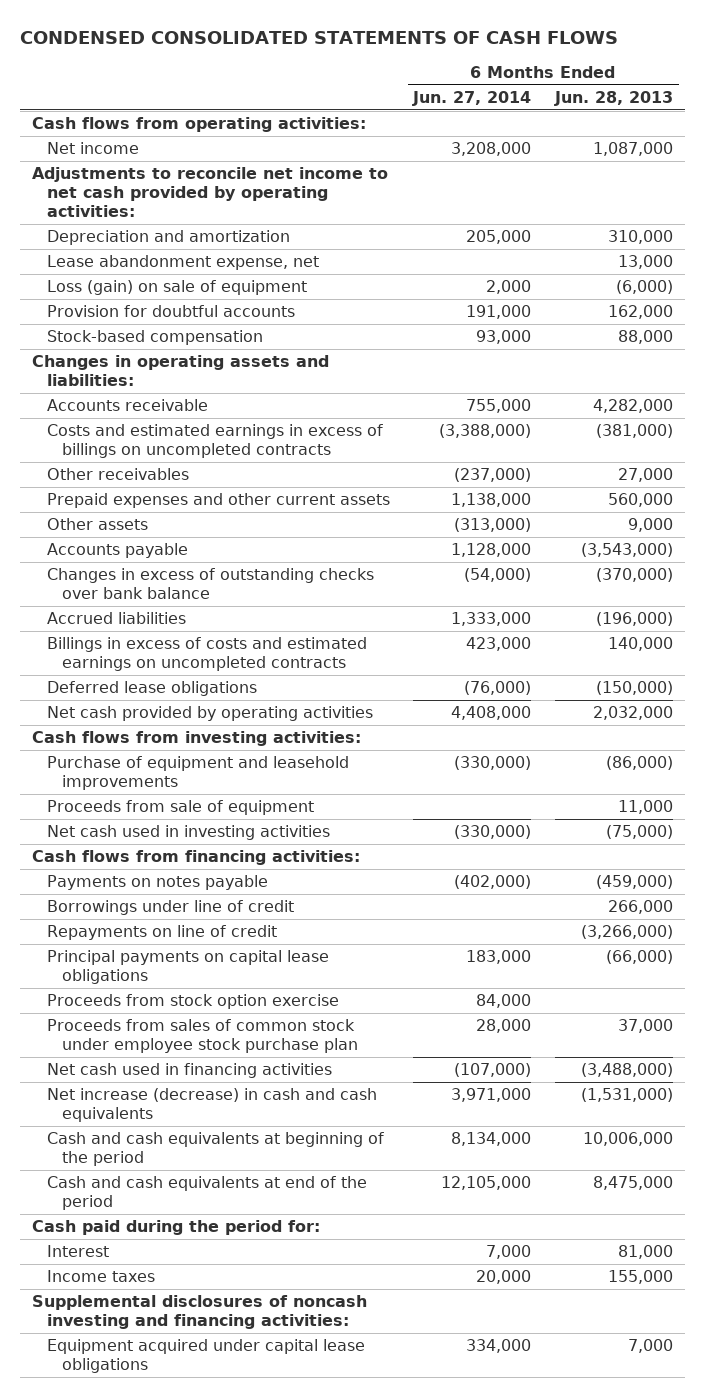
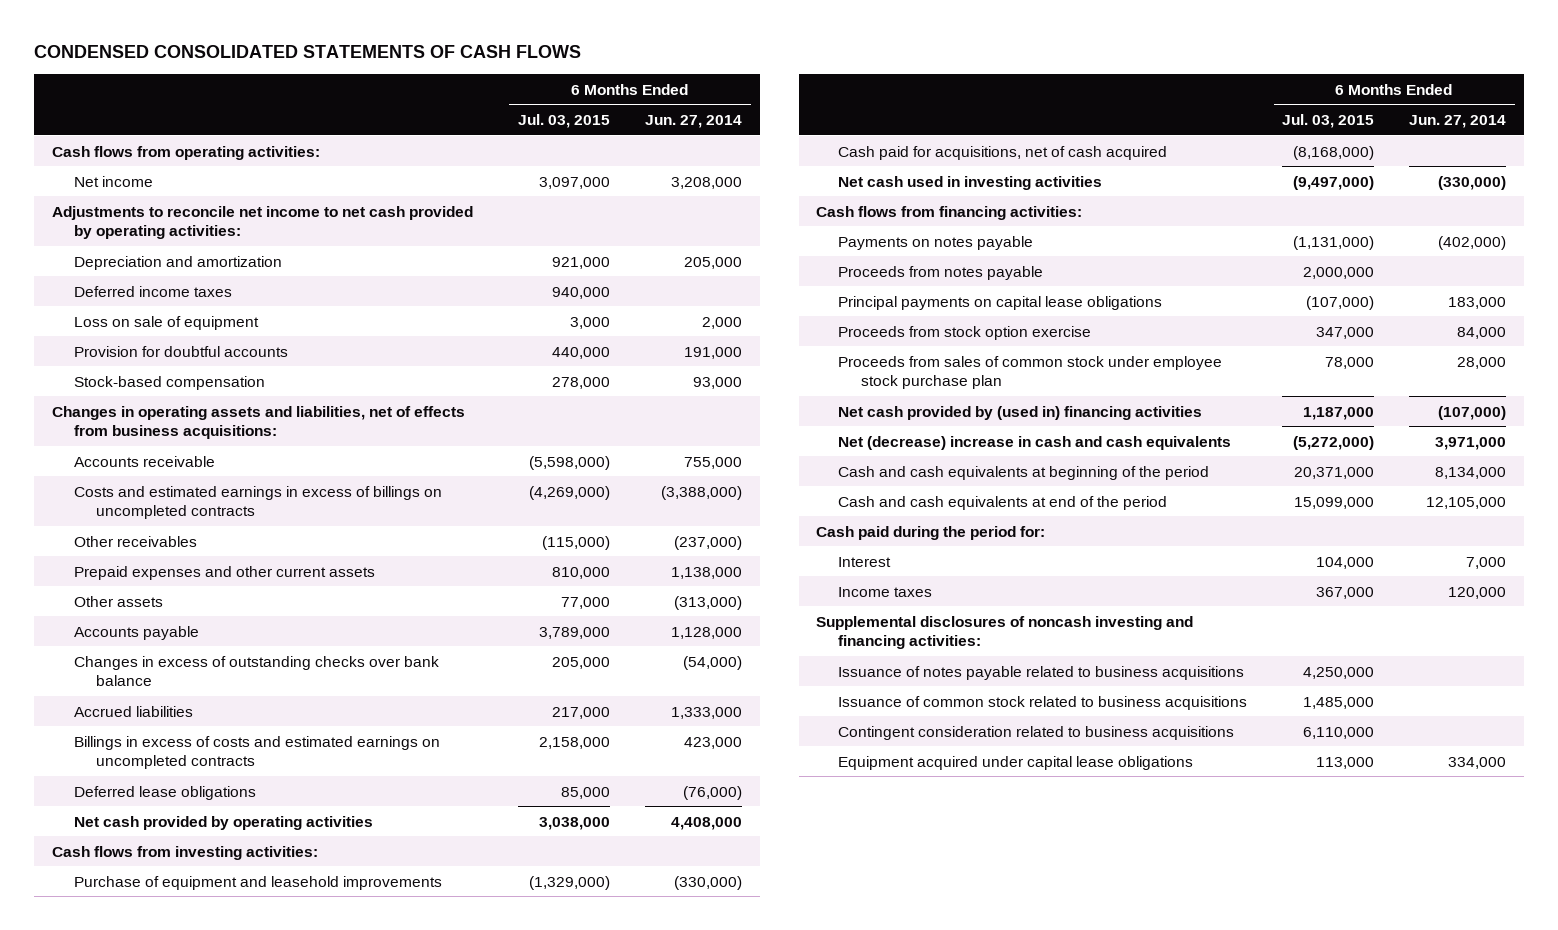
- | 6 Months Ended Jun. 27, 2014 | 6 Months Ended Jun. 28, 2013
+ | 6 Months Ended Jul. 03, 2015 | 6 Months Ended Jun. 27, 2014
- Lease abandonment expense, net | | 13,000
- Loss (gain) on sale of equipment | 2,000 | (6,000)
+ Deferred income taxes | 940,000 |
+ Loss on sale of equipment | 3,000 | 2,000
- Changes in operating assets and liabilities:
+ Changes in operating assets and liabilities, net of effects from business acquisitions:
- Proceeds from sale of equipment | | 11,000
+ Cash paid for acquisitions, net of cash acquired | (8,168,000) |
- Borrowings under line of credit | | 266,000
- Repayments on line of credit | | (3,266,000)
+ Proceeds from notes payable | 2,000,000 |
- Net cash used in financing activities | (107,000) | (3,488,000)
- Net increase (decrease) in cash and cash equivalents | 3,971,000 | (1,531,000)
+ Net cash provided by (used in) financing activities | 1,187,000 | (107,000)
+ Net (decrease) increase in cash and cash equivalents | (5,272,000) | 3,971,000
- Income taxes | 20,000 | 155,000
+ Income taxes | 367,000 | 120,000
+ Issuance of notes payable related to business acquisitions | 4,250,000 |
+ Issuance of common stock related to business acquisitions | 1,485,000 |
+ Contingent consideration related to business acquisitions | 6,110,000 |

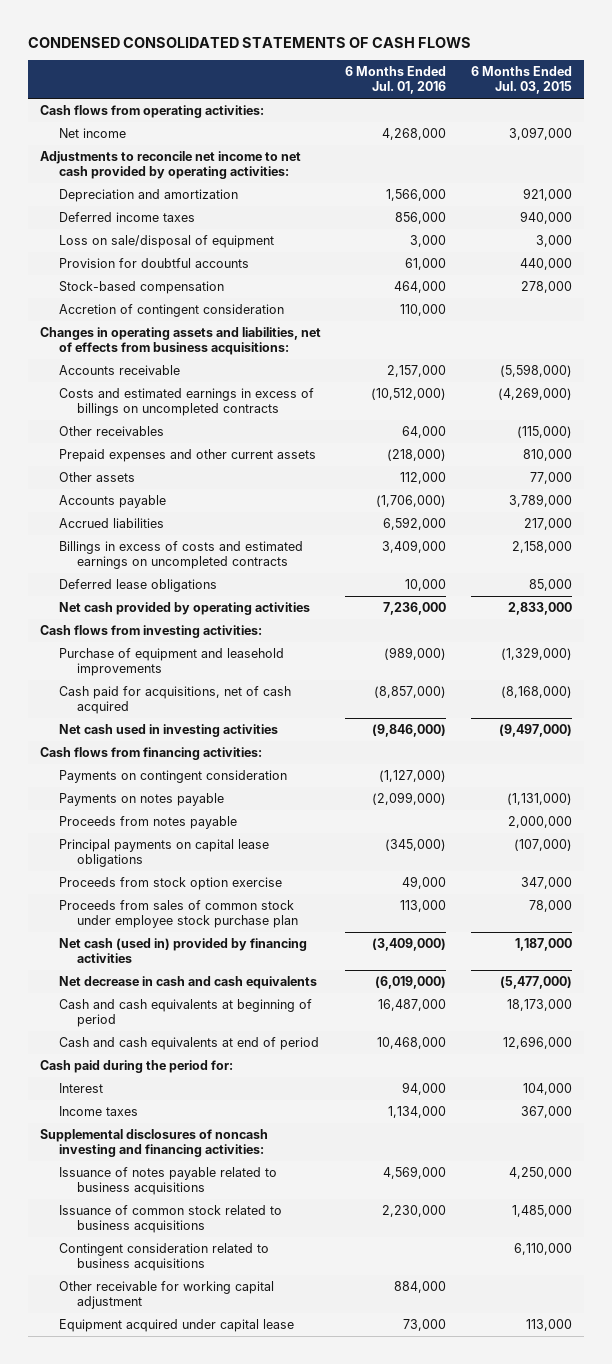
- | 6 Months Ended Jul. 03, 2015 | 6 Months Ended Jun. 27, 2014
+ | 6 Months Ended Jul. 01, 2016 | 6 Months Ended Jul. 03, 2015
- Loss on sale of equipment | 3,000 | 2,000
+ Loss on sale/disposal of equipment | 3,000 | 3,000
+ Accretion of contingent consideration | 110,000 |
- Changes in excess of outstanding checks over bank balance | 205,000 | (54,000)
- Net cash provided by operating activities | 3,038,000 | 4,408,000
+ Net cash provided by operating activities | 7,236,000 | 2,833,000
+ Payments on contingent consideration | (1,127,000) |
- Net cash provided by (used in) financing activities | 1,187,000 | (107,000)
- Net (decrease) increase in cash and cash equivalents | (5,272,000) | 3,971,000
- Cash and cash equivalents at beginning of the period | 20,371,000 | 8,134,000
- Cash and cash equivalents at end of the period | 15,099,000 | 12,105,000
+ Net cash (used in) provided by financing activities | (3,409,000) | 1,187,000
+ Net decrease in cash and cash equivalents | (6,019,000) | (5,477,000)
+ Cash and cash equivalents at beginning of period | 16,487,000 | 18,173,000
+ Cash and cash equivalents at end of period | 10,468,000 | 12,696,000
- Equipment acquired under capital lease obligations | 113,000 | 334,000
+ Other receivable for working capital adjustment | 884,000 |
+ Equipment acquired under capital lease | 73,000 | 113,000

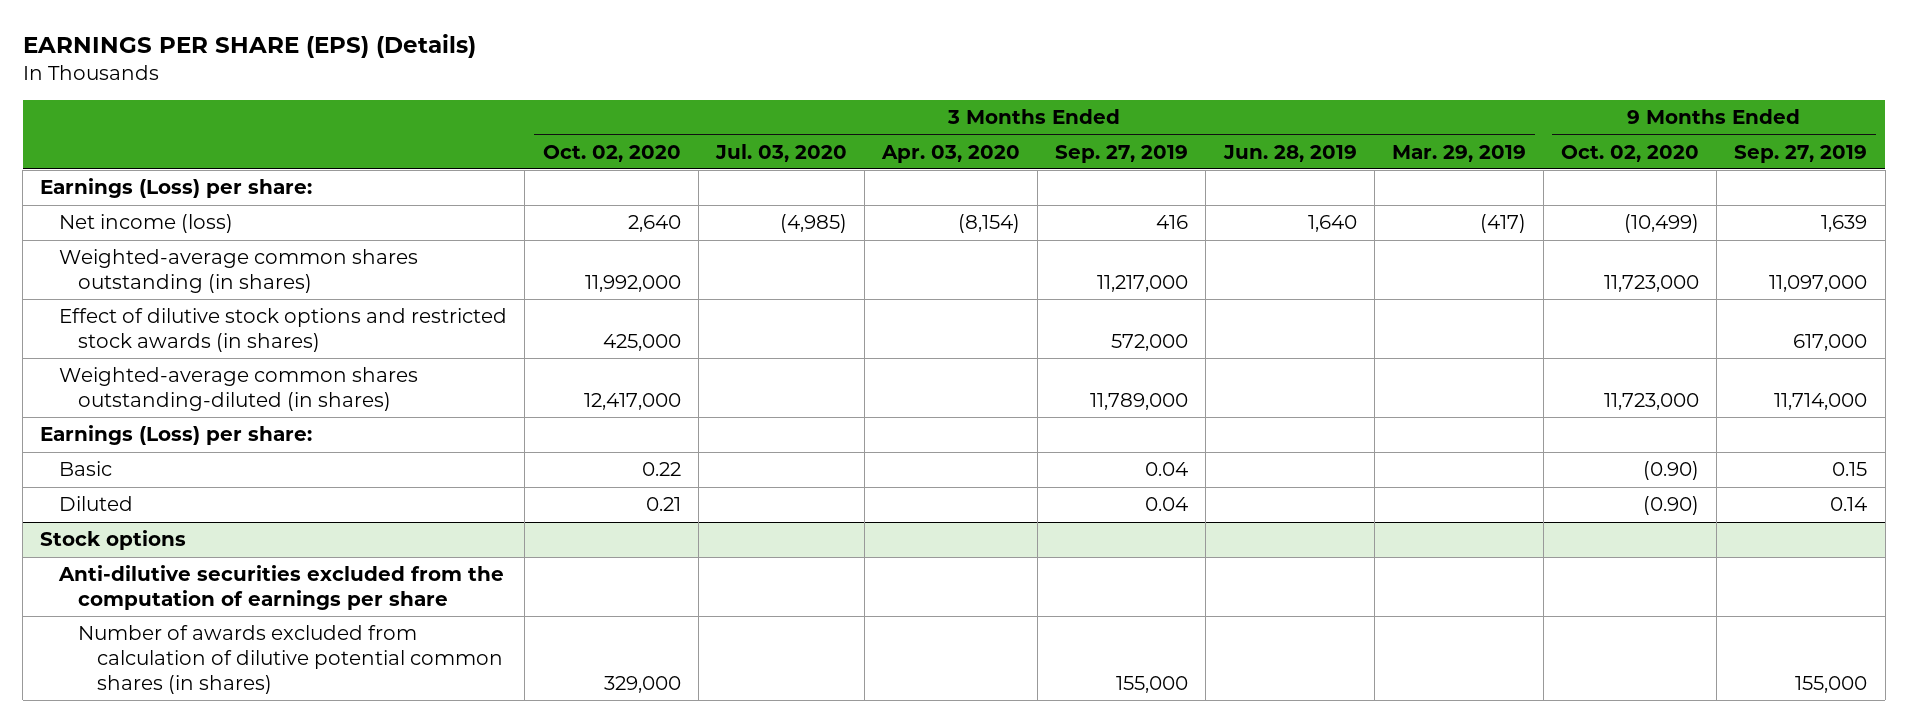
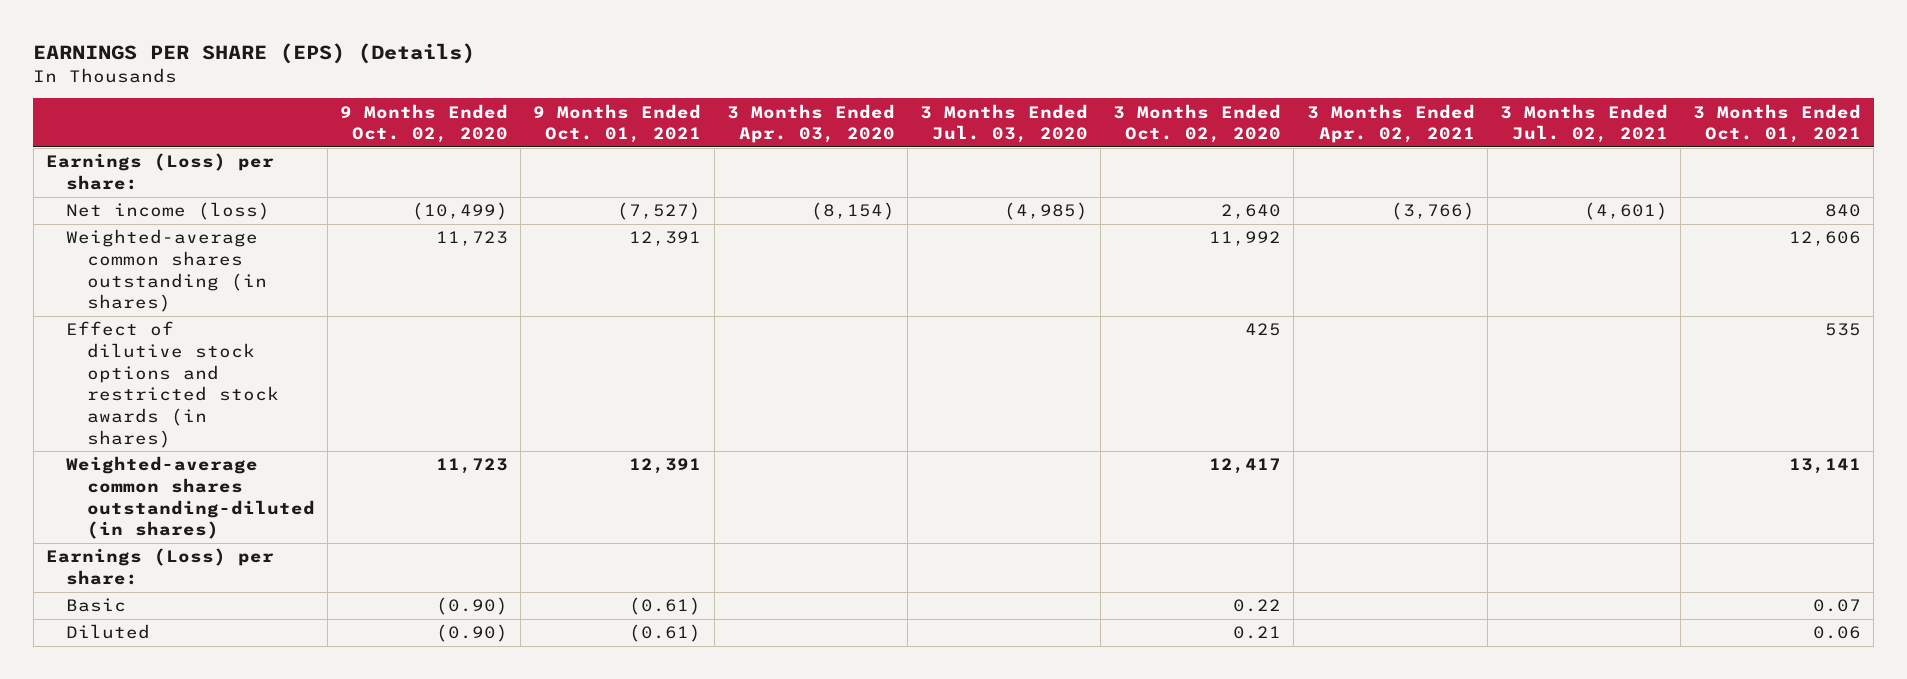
- | 3 Months Ended Oct. 02, 2020 | 3 Months Ended Jul. 03, 2020 | 3 Months Ended Apr. 03, 2020 | 3 Months Ended Sep. 27, 2019 | 3 Months Ended Jun. 28, 2019 | 3 Months Ended Mar. 29, 2019 | 9 Months Ended Oct. 02, 2020 | 9 Months Ended Sep. 27, 2019
+ | 9 Months Ended Oct. 02, 2020 | 9 Months Ended Oct. 01, 2021 | 3 Months Ended Apr. 03, 2020 | 3 Months Ended Jul. 03, 2020 | 3 Months Ended Oct. 02, 2020 | 3 Months Ended Apr. 02, 2021 | 3 Months Ended Jul. 02, 2021 | 3 Months Ended Oct. 01, 2021
- Weighted-average common shares outstanding (in shares) | 11,992,000 | | | 11,217,000 | | | 11,723,000 | 11,097,000
- Effect of dilutive stock options and restricted stock awards (in shares) | 425,000 | | | 572,000 | | | | 617,000
- Weighted-average common shares outstanding-diluted (in shares) | 12,417,000 | | | 11,789,000 | | | 11,723,000 | 11,714,000
+ Weighted-average common shares outstanding (in shares) | 11,723 | 12,391 | | | 11,992 | | | 12,606
+ Effect of dilutive stock options and restricted stock awards (in shares) | | | | | 425 | | | 535
+ Weighted-average common shares outstanding-diluted (in shares) | 11,723 | 12,391 | | | 12,417 | | | 13,141
- Stock options
- Anti-dilutive securities excluded from the computation of earnings per share
- Number of awards excluded from calculation of dilutive potential common shares (in shares) | 329,000 | | | 155,000 | | | | 155,000

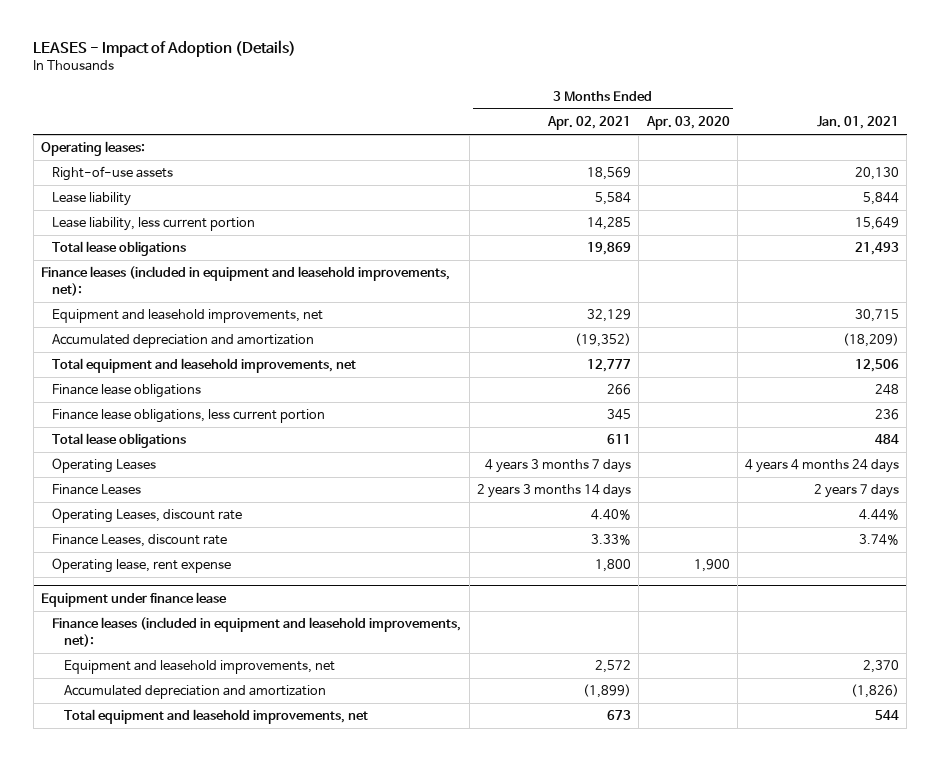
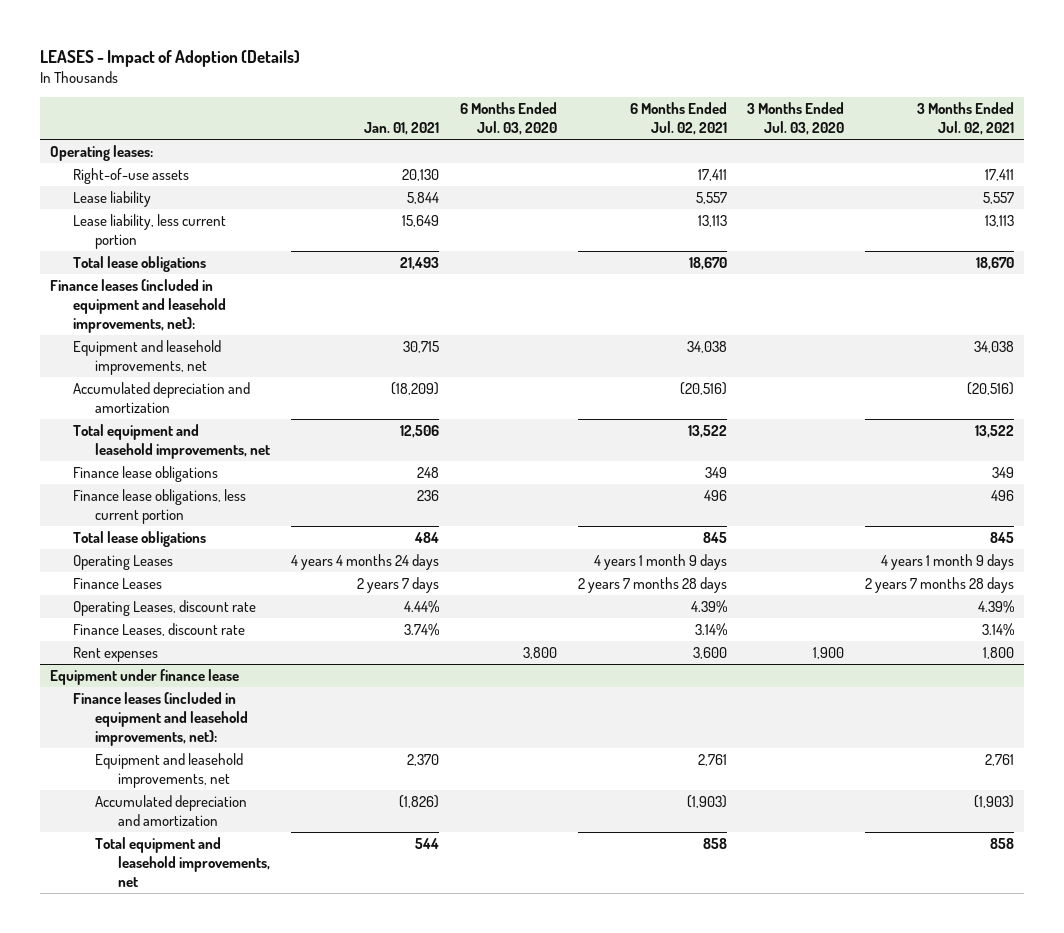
- | 3 Months Ended Apr. 02, 2021 | 3 Months Ended Apr. 03, 2020 | Jan. 01, 2021
+ | Jan. 01, 2021 | 6 Months Ended Jul. 03, 2020 | 6 Months Ended Jul. 02, 2021 | 3 Months Ended Jul. 03, 2020 | 3 Months Ended Jul. 02, 2021
- Operating lease, rent expense | 1,800 | 1,900 |
+ Rent expenses | | 3,800 | 3,600 | 1,900 | 1,800

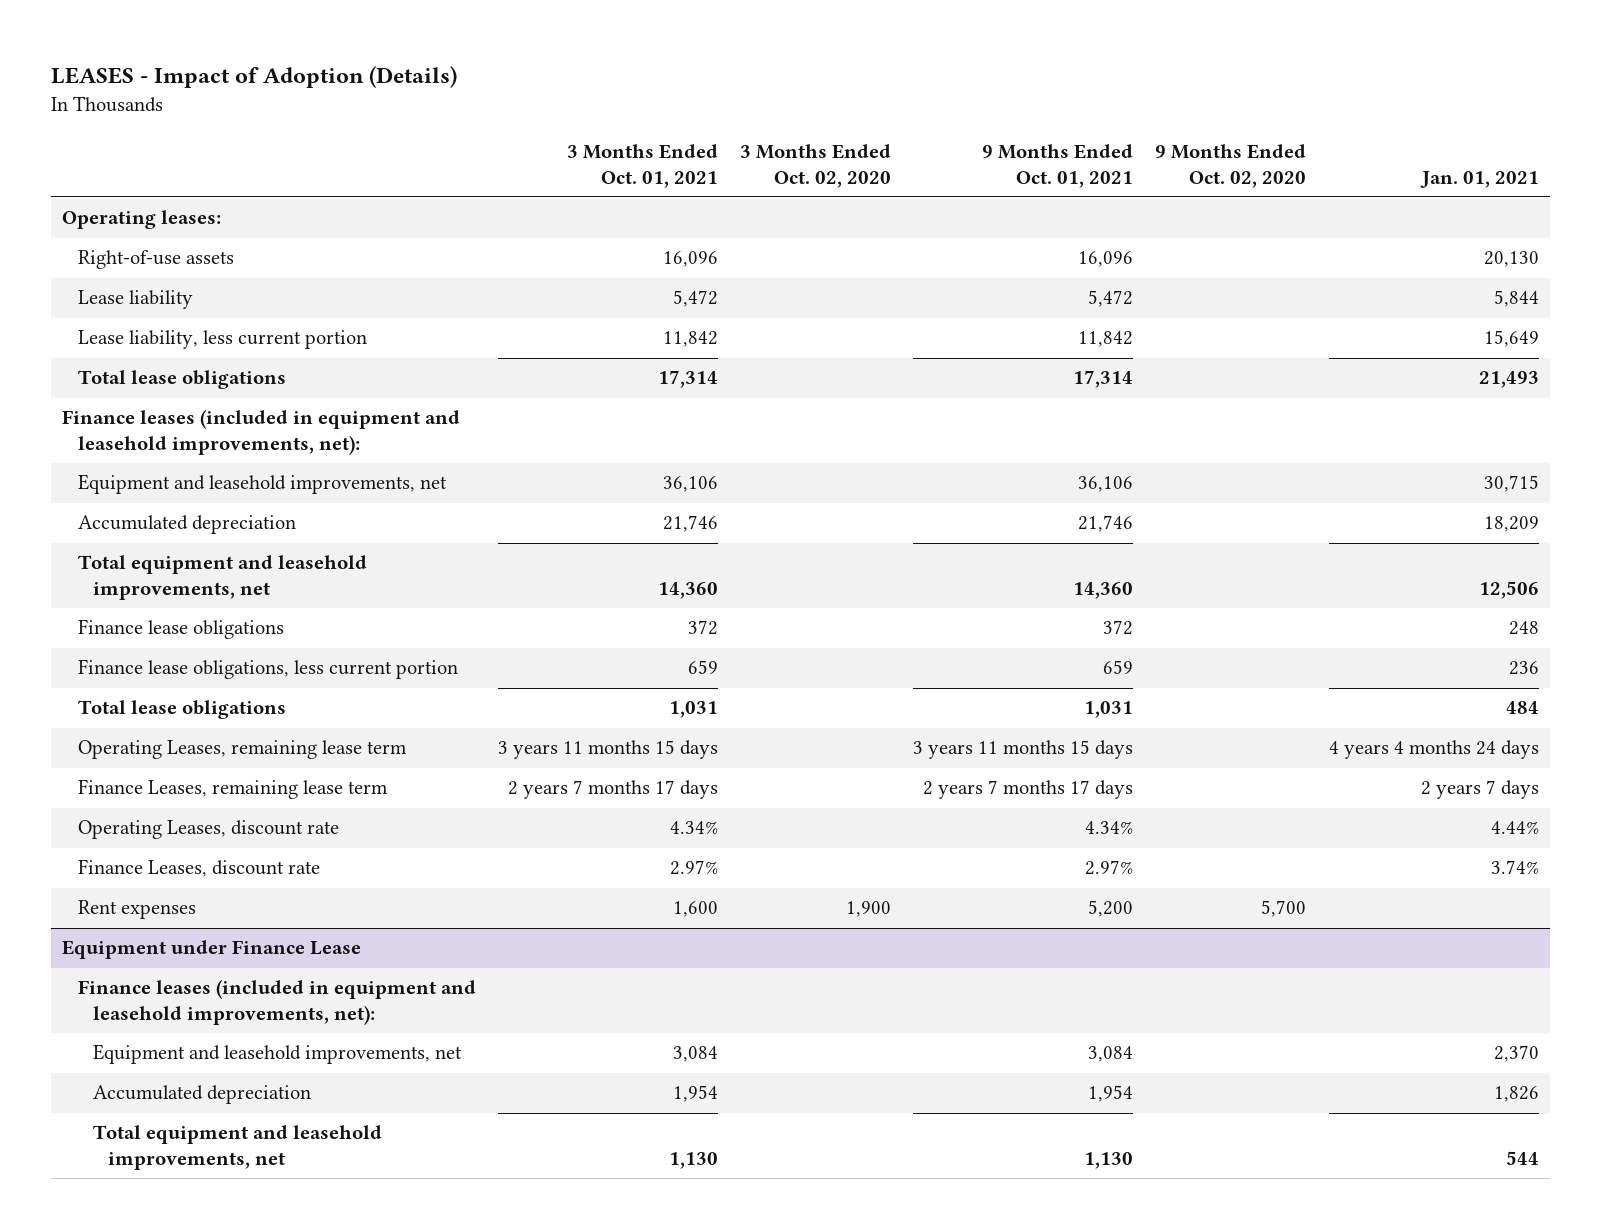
- | Jan. 01, 2021 | 6 Months Ended Jul. 03, 2020 | 6 Months Ended Jul. 02, 2021 | 3 Months Ended Jul. 03, 2020 | 3 Months Ended Jul. 02, 2021
+ | 3 Months Ended Oct. 01, 2021 | 3 Months Ended Oct. 02, 2020 | 9 Months Ended Oct. 01, 2021 | 9 Months Ended Oct. 02, 2020 | Jan. 01, 2021
- Accumulated depreciation and amortization | (18,209) | | (20,516) | | (20,516)
+ Accumulated depreciation | 21,746 | | 21,746 | | 18,209
- Operating Leases | 4 years 4 months 24 days | | 4 years 1 month 9 days | | 4 years 1 month 9 days
- Finance Leases | 2 years 7 days | | 2 years 7 months 28 days | | 2 years 7 months 28 days
+ Operating Leases, remaining lease term | 3 years 11 months 15 days | | 3 years 11 months 15 days | | 4 years 4 months 24 days
+ Finance Leases, remaining lease term | 2 years 7 months 17 days | | 2 years 7 months 17 days | | 2 years 7 days
- Equipment under finance lease
+ Equipment under Finance Lease
- Accumulated depreciation and amortization | (1,826) | | (1,903) | | (1,903)
+ Accumulated depreciation | 1,954 | | 1,954 | | 1,826

